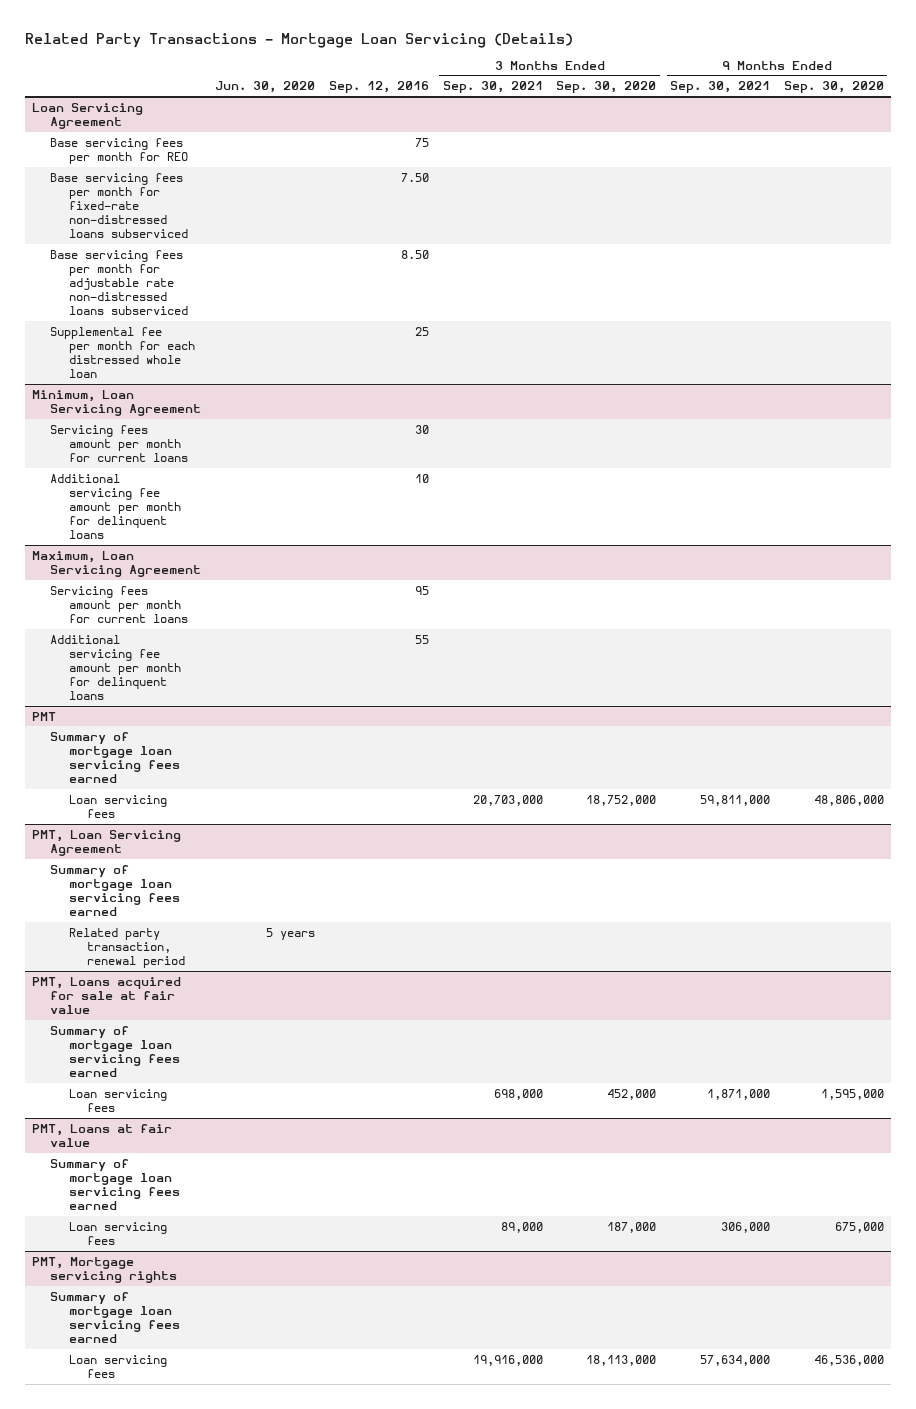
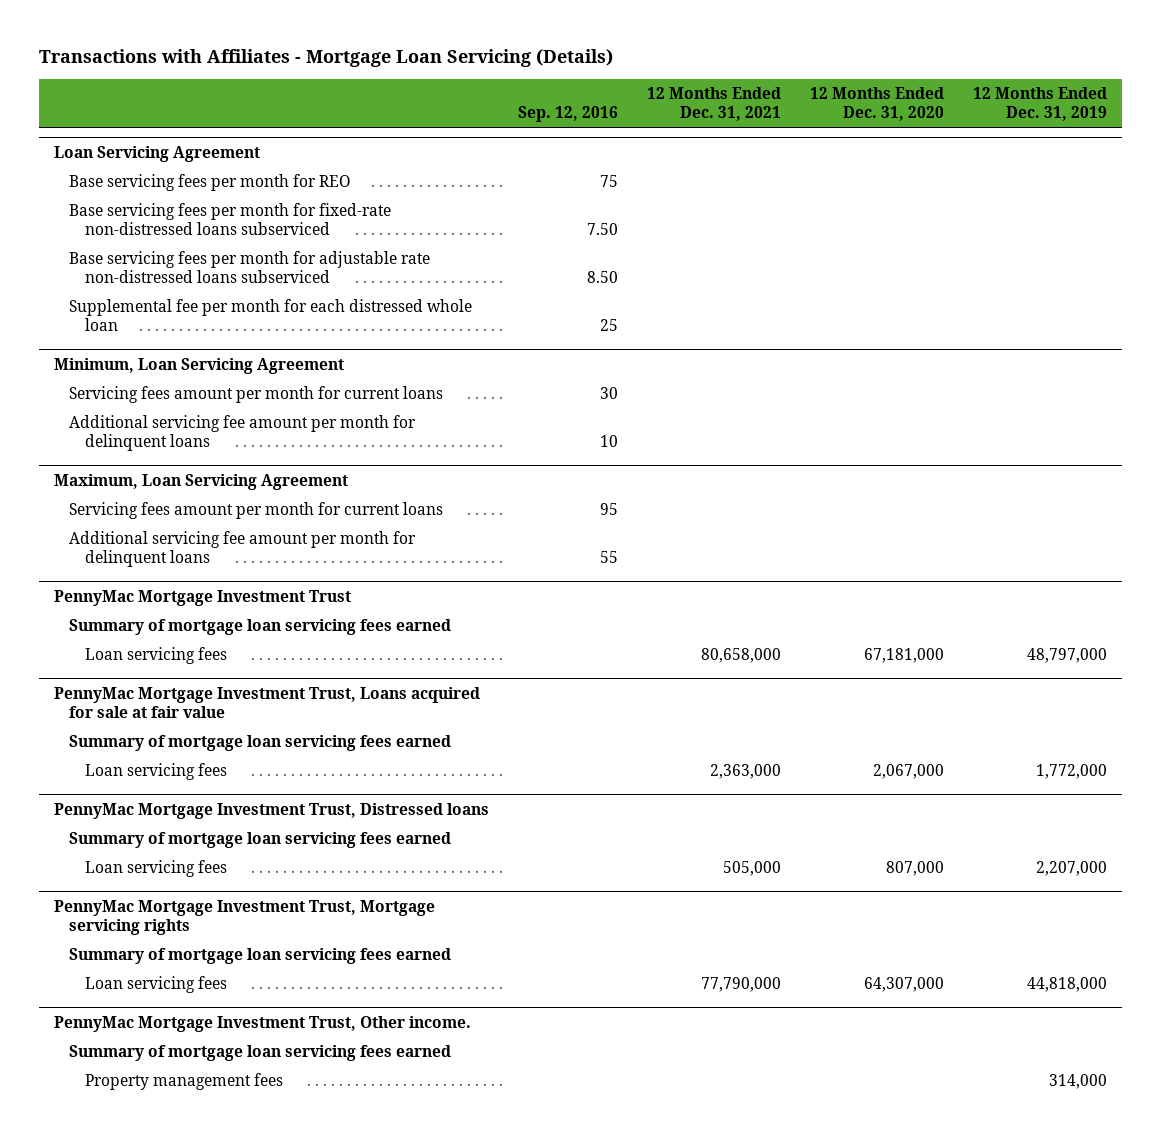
- Related Party Transactions - Mortgage Loan Servicing (Details)
+ Transactions with Affiliates - Mortgage Loan Servicing (Details)
- | Jun. 30, 2020 | Sep. 12, 2016 | 3 Months Ended Sep. 30, 2021 | 3 Months Ended Sep. 30, 2020 | 9 Months Ended Sep. 30, 2021 | 9 Months Ended Sep. 30, 2020
+ | Sep. 12, 2016 | 12 Months Ended Dec. 31, 2021 | 12 Months Ended Dec. 31, 2020 | 12 Months Ended Dec. 31, 2019
- PMT
+ PennyMac Mortgage Investment Trust
- PMT, Loan Servicing Agreement
- Summary of mortgage loan servicing fees earned
- Related party transaction, renewal period | 5 years | | | | |
- PMT, Loans acquired for sale at fair value
+ PennyMac Mortgage Investment Trust, Loans acquired for sale at fair value
- PMT, Loans at fair value
+ PennyMac Mortgage Investment Trust, Distressed loans
- PMT, Mortgage servicing rights
+ PennyMac Mortgage Investment Trust, Mortgage servicing rights
+ PennyMac Mortgage Investment Trust, Other income.
+ Summary of mortgage loan servicing fees earned
+ Property management fees | | | | 314,000

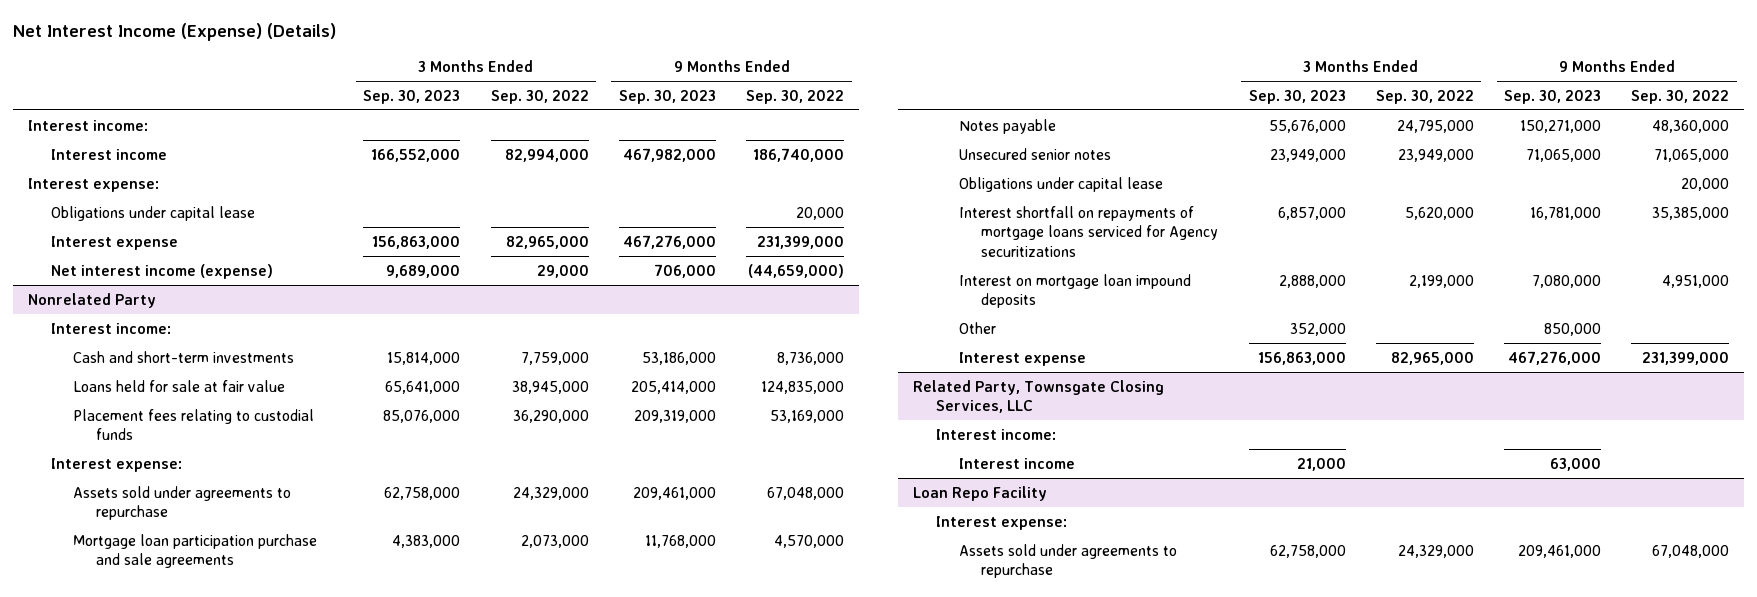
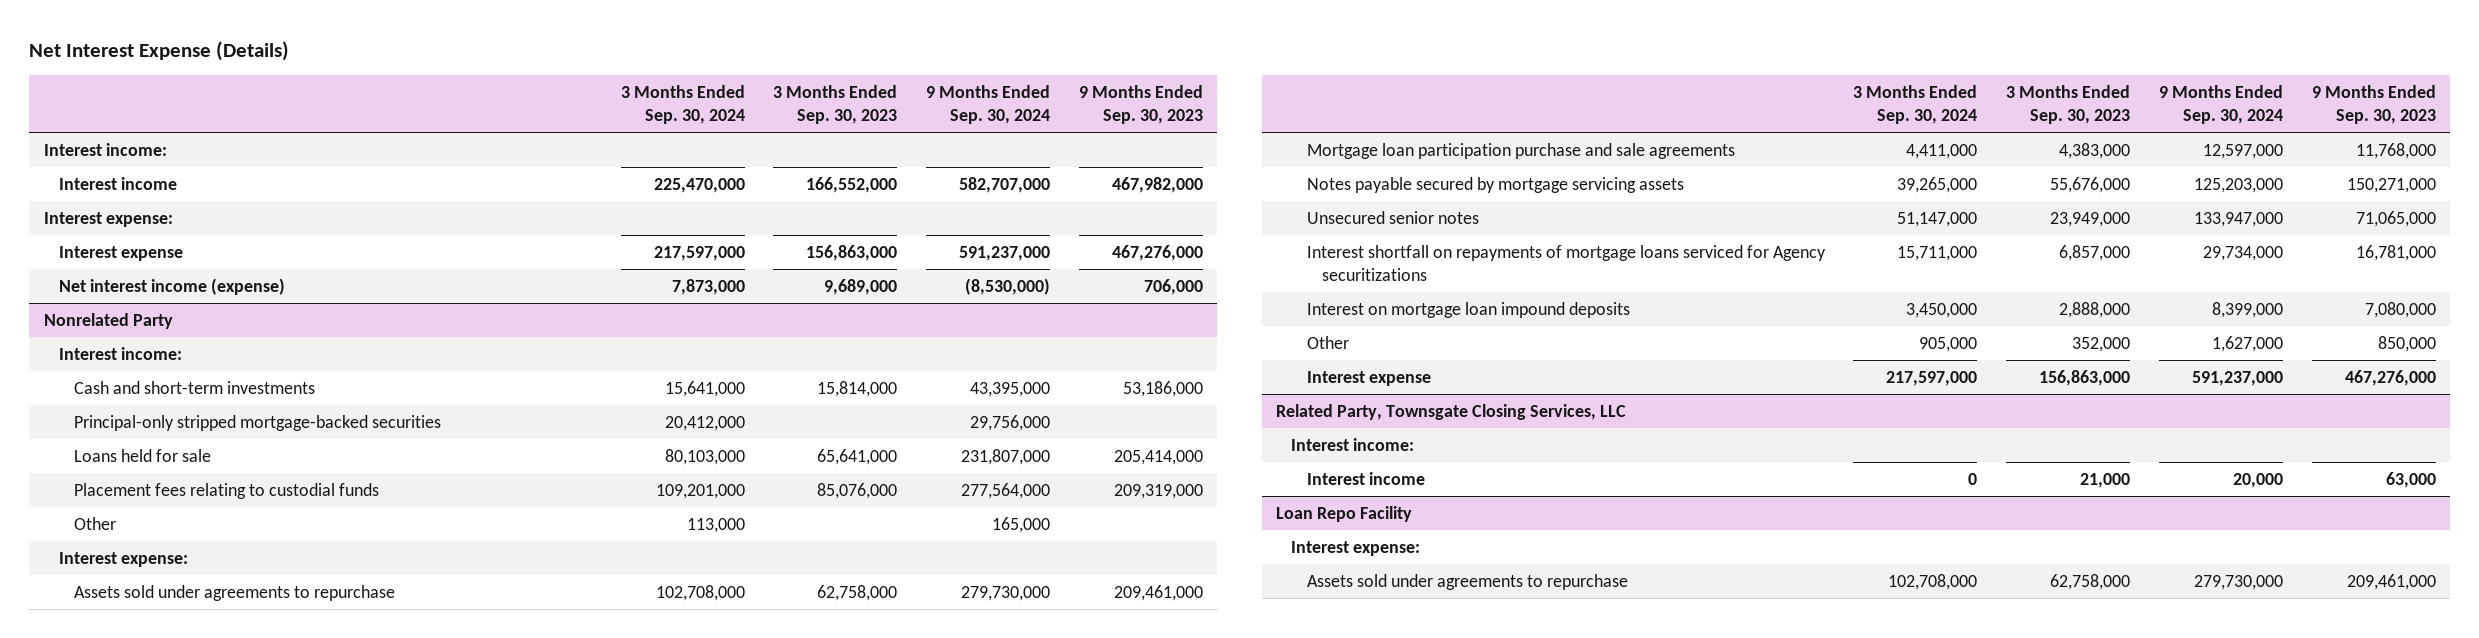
- Net Interest Income (Expense) (Details)
+ Net Interest Expense (Details)
- | 3 Months Ended Sep. 30, 2023 | 3 Months Ended Sep. 30, 2022 | 9 Months Ended Sep. 30, 2023 | 9 Months Ended Sep. 30, 2022
+ | 3 Months Ended Sep. 30, 2024 | 3 Months Ended Sep. 30, 2023 | 9 Months Ended Sep. 30, 2024 | 9 Months Ended Sep. 30, 2023
- Obligations under capital lease | | | | 20,000
@ Nonrelated Party
- Loans held for sale at fair value | 65,641,000 | 38,945,000 | 205,414,000 | 124,835,000
+ Principal-only stripped mortgage-backed securities | 20,412,000 | | 29,756,000 |
+ Loans held for sale | 80,103,000 | 65,641,000 | 231,807,000 | 205,414,000
+ Other | 113,000 | | 165,000 |
- Notes payable | 55,676,000 | 24,795,000 | 150,271,000 | 48,360,000
+ Notes payable secured by mortgage servicing assets | 39,265,000 | 55,676,000 | 125,203,000 | 150,271,000
- Obligations under capital lease | | | | 20,000

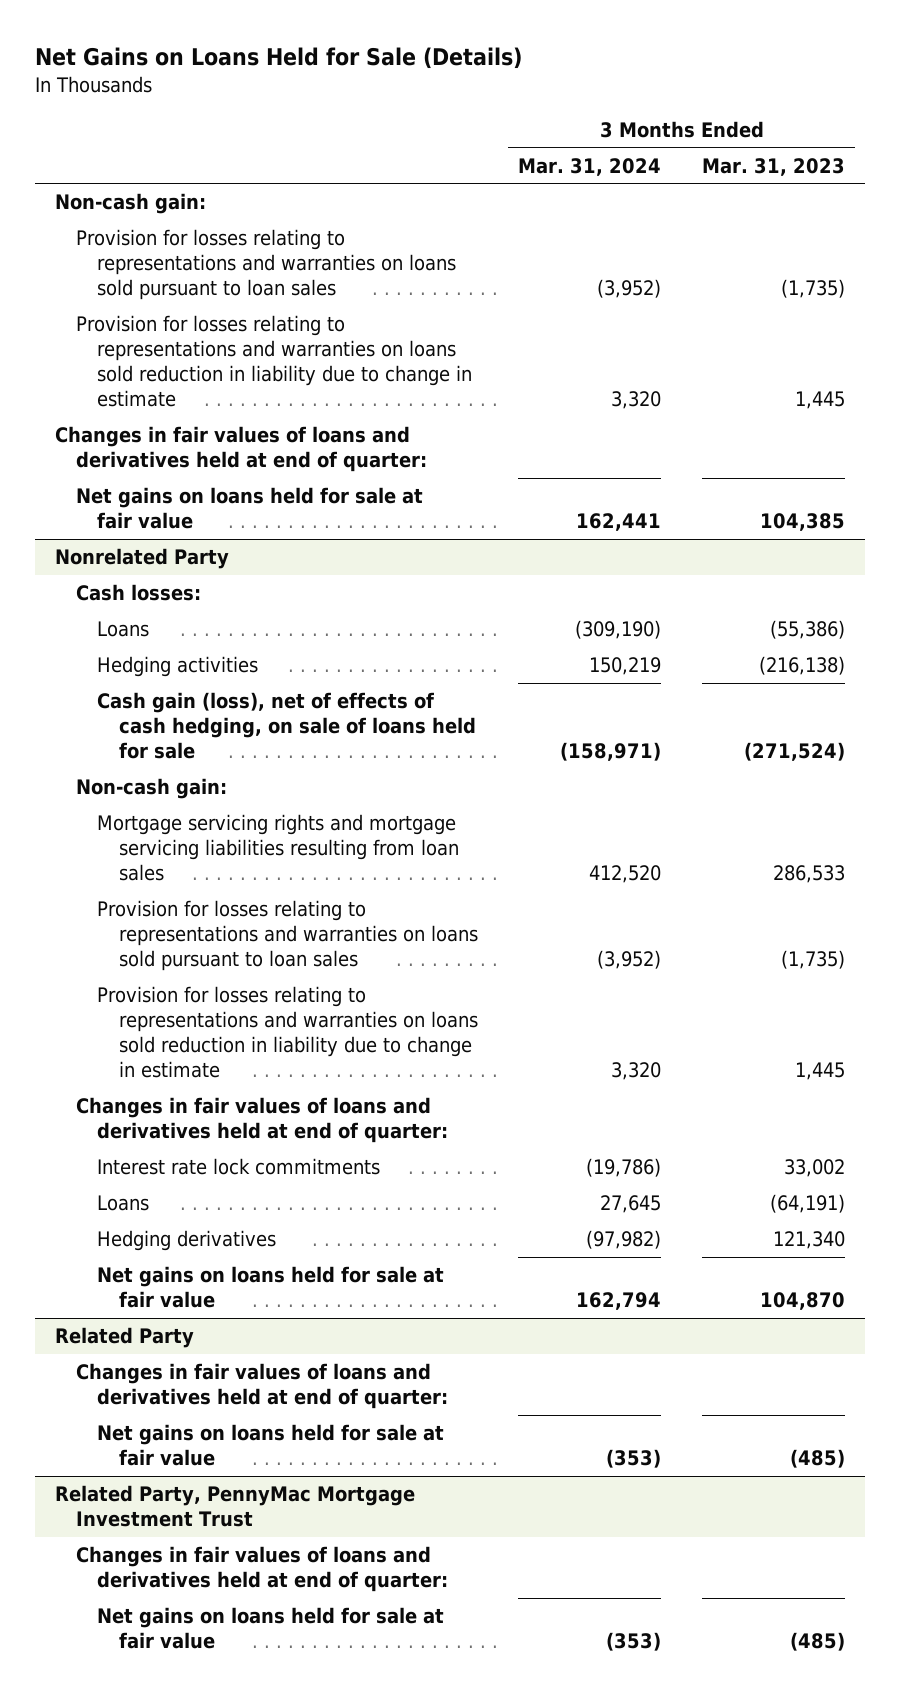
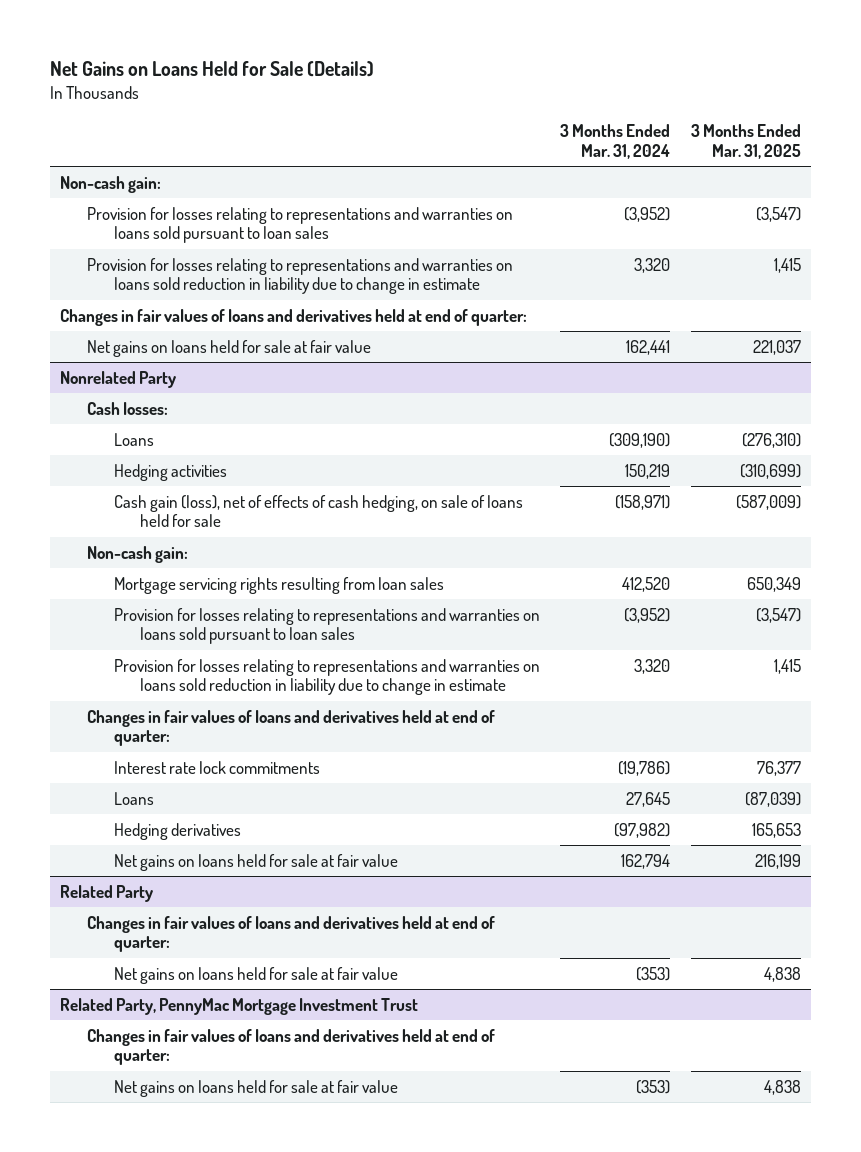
- | 3 Months Ended Mar. 31, 2024 | 3 Months Ended Mar. 31, 2023
+ | 3 Months Ended Mar. 31, 2024 | 3 Months Ended Mar. 31, 2025
@ Nonrelated Party
- Mortgage servicing rights and mortgage servicing liabilities resulting from loan sales | 412,520 | 286,533
+ Mortgage servicing rights resulting from loan sales | 412,520 | 650,349

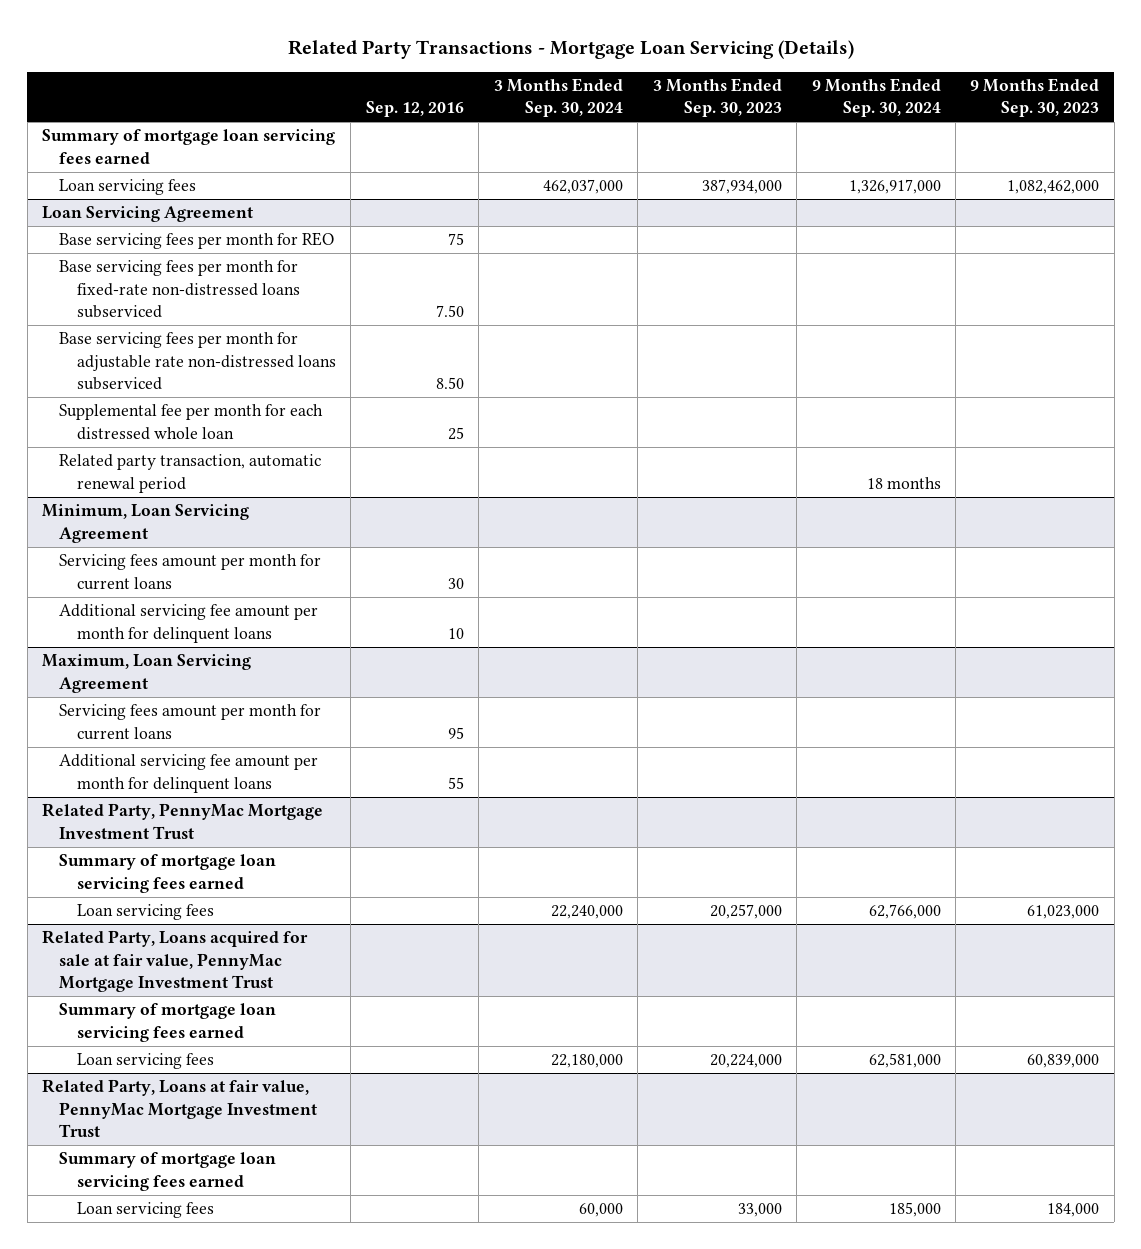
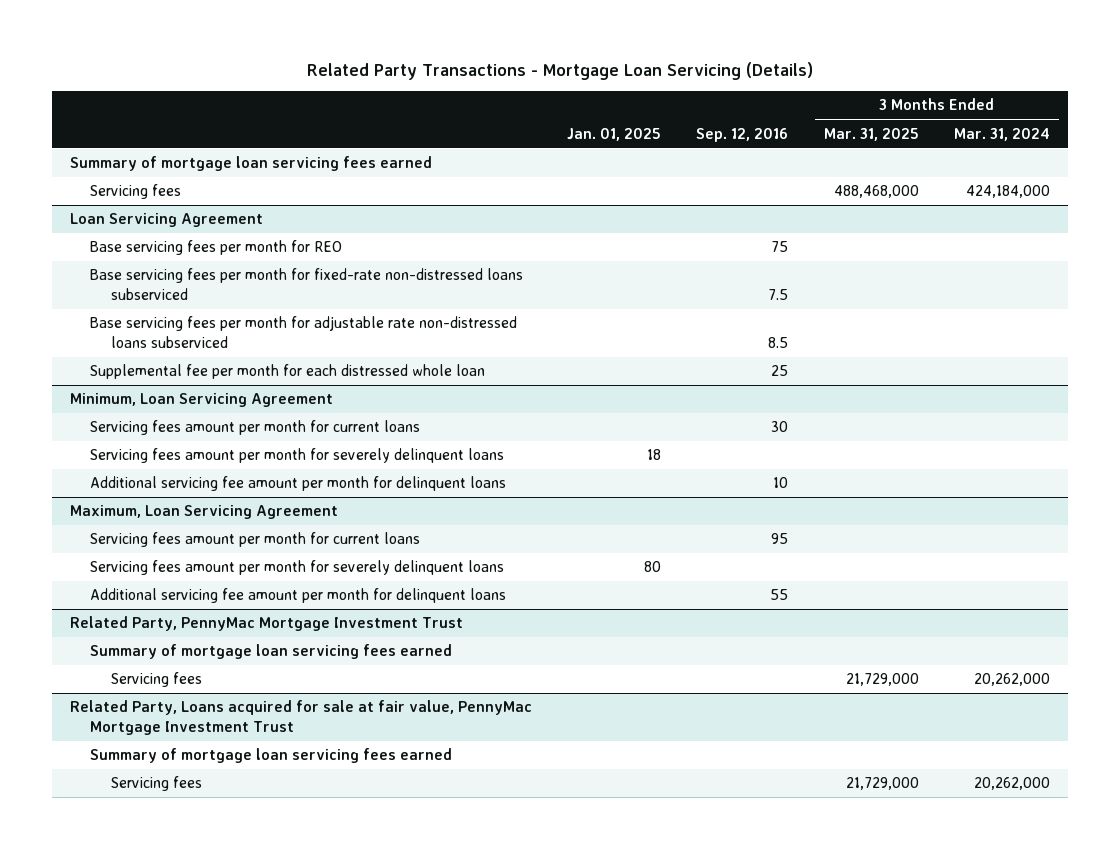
- | Sep. 12, 2016 | 3 Months Ended Sep. 30, 2024 | 3 Months Ended Sep. 30, 2023 | 9 Months Ended Sep. 30, 2024 | 9 Months Ended Sep. 30, 2023
+ | Jan. 01, 2025 | Sep. 12, 2016 | 3 Months Ended Mar. 31, 2025 | 3 Months Ended Mar. 31, 2024
- Loan servicing fees | | 462,037,000 | 387,934,000 | 1,326,917,000 | 1,082,462,000
+ Servicing fees | | | 488,468,000 | 424,184,000
@ Loan Servicing Agreement
- Base servicing fees per month for fixed-rate non-distressed loans subserviced | 7.50 | | | |
- Base servicing fees per month for adjustable rate non-distressed loans subserviced | 8.50 | | | |
+ Base servicing fees per month for fixed-rate non-distressed loans subserviced | | 7.5 | |
+ Base servicing fees per month for adjustable rate non-distressed loans subserviced | | 8.5 | |
- Related party transaction, automatic renewal period | | | | 18 months |
@ Minimum, Loan Servicing Agreement
+ Servicing fees amount per month for severely delinquent loans | 18 | | |
@ Maximum, Loan Servicing Agreement
+ Servicing fees amount per month for severely delinquent loans | 80 | | |
@ Related Party, PennyMac Mortgage Investment Trust
- Loan servicing fees | | 22,240,000 | 20,257,000 | 62,766,000 | 61,023,000
+ Servicing fees | | | 21,729,000 | 20,262,000
@ Related Party, Loans acquired for sale at fair value, PennyMac Mortgage Investment Trust
- Loan servicing fees | | 22,180,000 | 20,224,000 | 62,581,000 | 60,839,000
- Related Party, Loans at fair value, PennyMac Mortgage Investment Trust
- Summary of mortgage loan servicing fees earned
- Loan servicing fees | | 60,000 | 33,000 | 185,000 | 184,000
@ Related Party, Loans acquired for sale at fair value, PennyMac Mortgage Investment Trust
+ Servicing fees | | | 21,729,000 | 20,262,000

